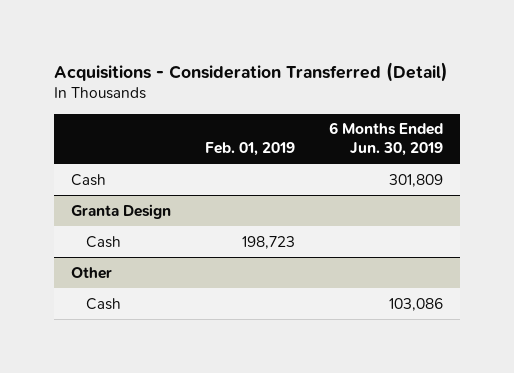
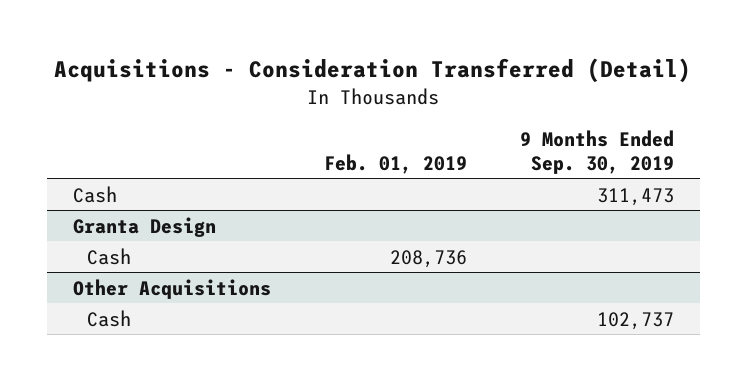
- | Feb. 01, 2019 | 6 Months Ended Jun. 30, 2019
+ | Feb. 01, 2019 | 9 Months Ended Sep. 30, 2019
@ Granta Design
- Cash | 198,723 |
- Other
@ Granta Design
+ Cash | 208,736 |
+ Other Acquisitions

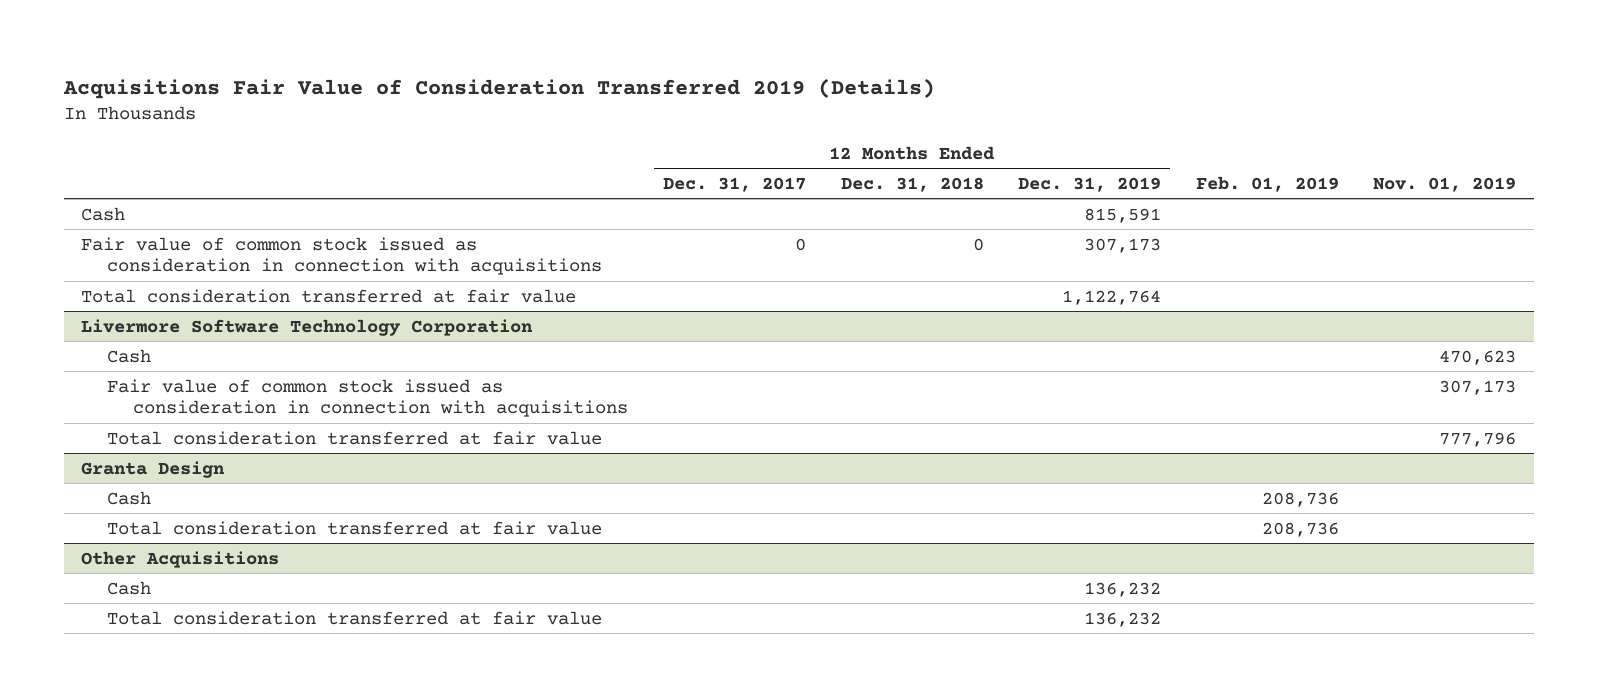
- Acquisitions - Consideration Transferred (Detail)
+ Acquisitions Fair Value of Consideration Transferred 2019 (Details)
- | Feb. 01, 2019 | 9 Months Ended Sep. 30, 2019
+ | 12 Months Ended Dec. 31, 2017 | 12 Months Ended Dec. 31, 2018 | 12 Months Ended Dec. 31, 2019 | Feb. 01, 2019 | Nov. 01, 2019
+ Fair value of common stock issued as consideration in connection with acquisitions | 0 | 0 | 307,173 | |
+ Total consideration transferred at fair value | | | 1,122,764 | |
+ Livermore Software Technology Corporation
+ Cash | | | | | 470,623
+ Fair value of common stock issued as consideration in connection with acquisitions | | | | | 307,173
+ Total consideration transferred at fair value | | | | | 777,796
@ Granta Design
+ Total consideration transferred at fair value | | | | 208,736 |
@ Other Acquisitions
+ Total consideration transferred at fair value | | | 136,232 | |

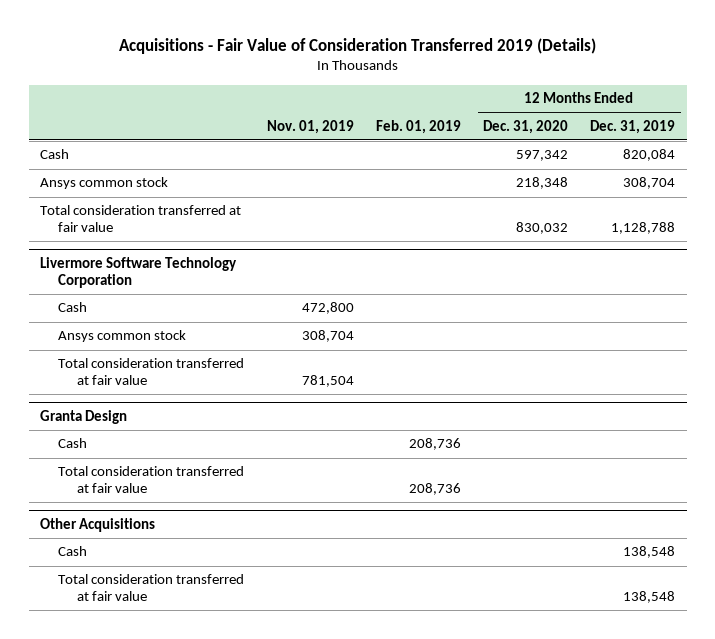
- Acquisitions Fair Value of Consideration Transferred 2019 (Details)
+ Acquisitions - Fair Value of Consideration Transferred 2019 (Details)
- | 12 Months Ended Dec. 31, 2017 | 12 Months Ended Dec. 31, 2018 | 12 Months Ended Dec. 31, 2019 | Feb. 01, 2019 | Nov. 01, 2019
+ | Nov. 01, 2019 | Feb. 01, 2019 | 12 Months Ended Dec. 31, 2020 | 12 Months Ended Dec. 31, 2019
- Cash | | | 815,591 | |
- Fair value of common stock issued as consideration in connection with acquisitions | 0 | 0 | 307,173 | |
- Total consideration transferred at fair value | | | 1,122,764 | |
+ Cash | | | 597,342 | 820,084
+ Ansys common stock | | | 218,348 | 308,704
+ Total consideration transferred at fair value | | | 830,032 | 1,128,788
@ Livermore Software Technology Corporation
- Cash | | | | | 470,623
- Fair value of common stock issued as consideration in connection with acquisitions | | | | | 307,173
- Total consideration transferred at fair value | | | | | 777,796
+ Cash | 472,800 | | |
+ Ansys common stock | 308,704 | | |
+ Total consideration transferred at fair value | 781,504 | | |
@ Other Acquisitions
- Cash | | | 136,232 | |
- Total consideration transferred at fair value | | | 136,232 | |
+ Cash | | | | 138,548
+ Total consideration transferred at fair value | | | | 138,548

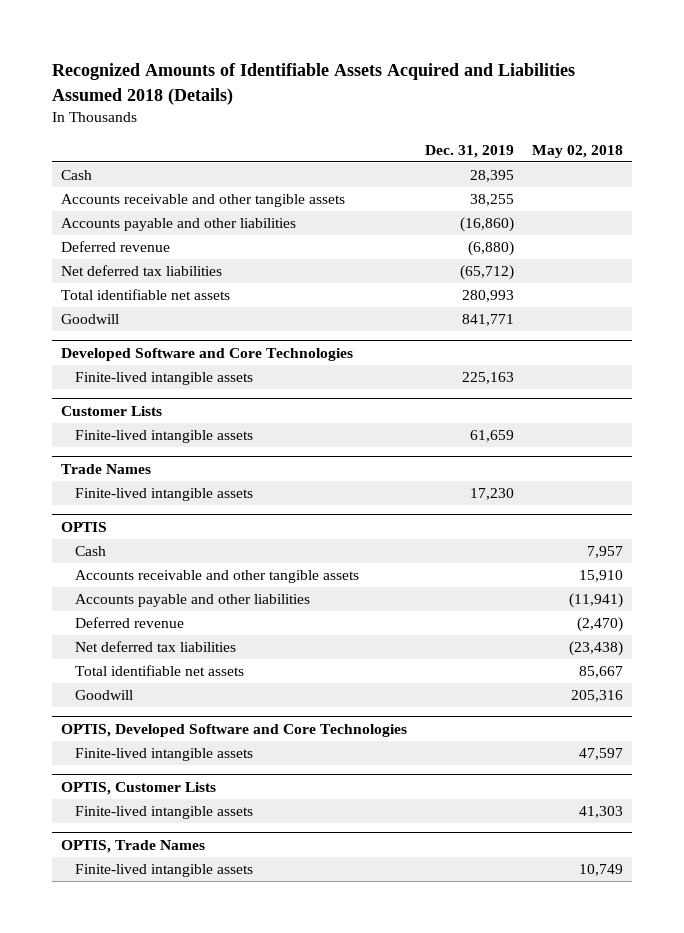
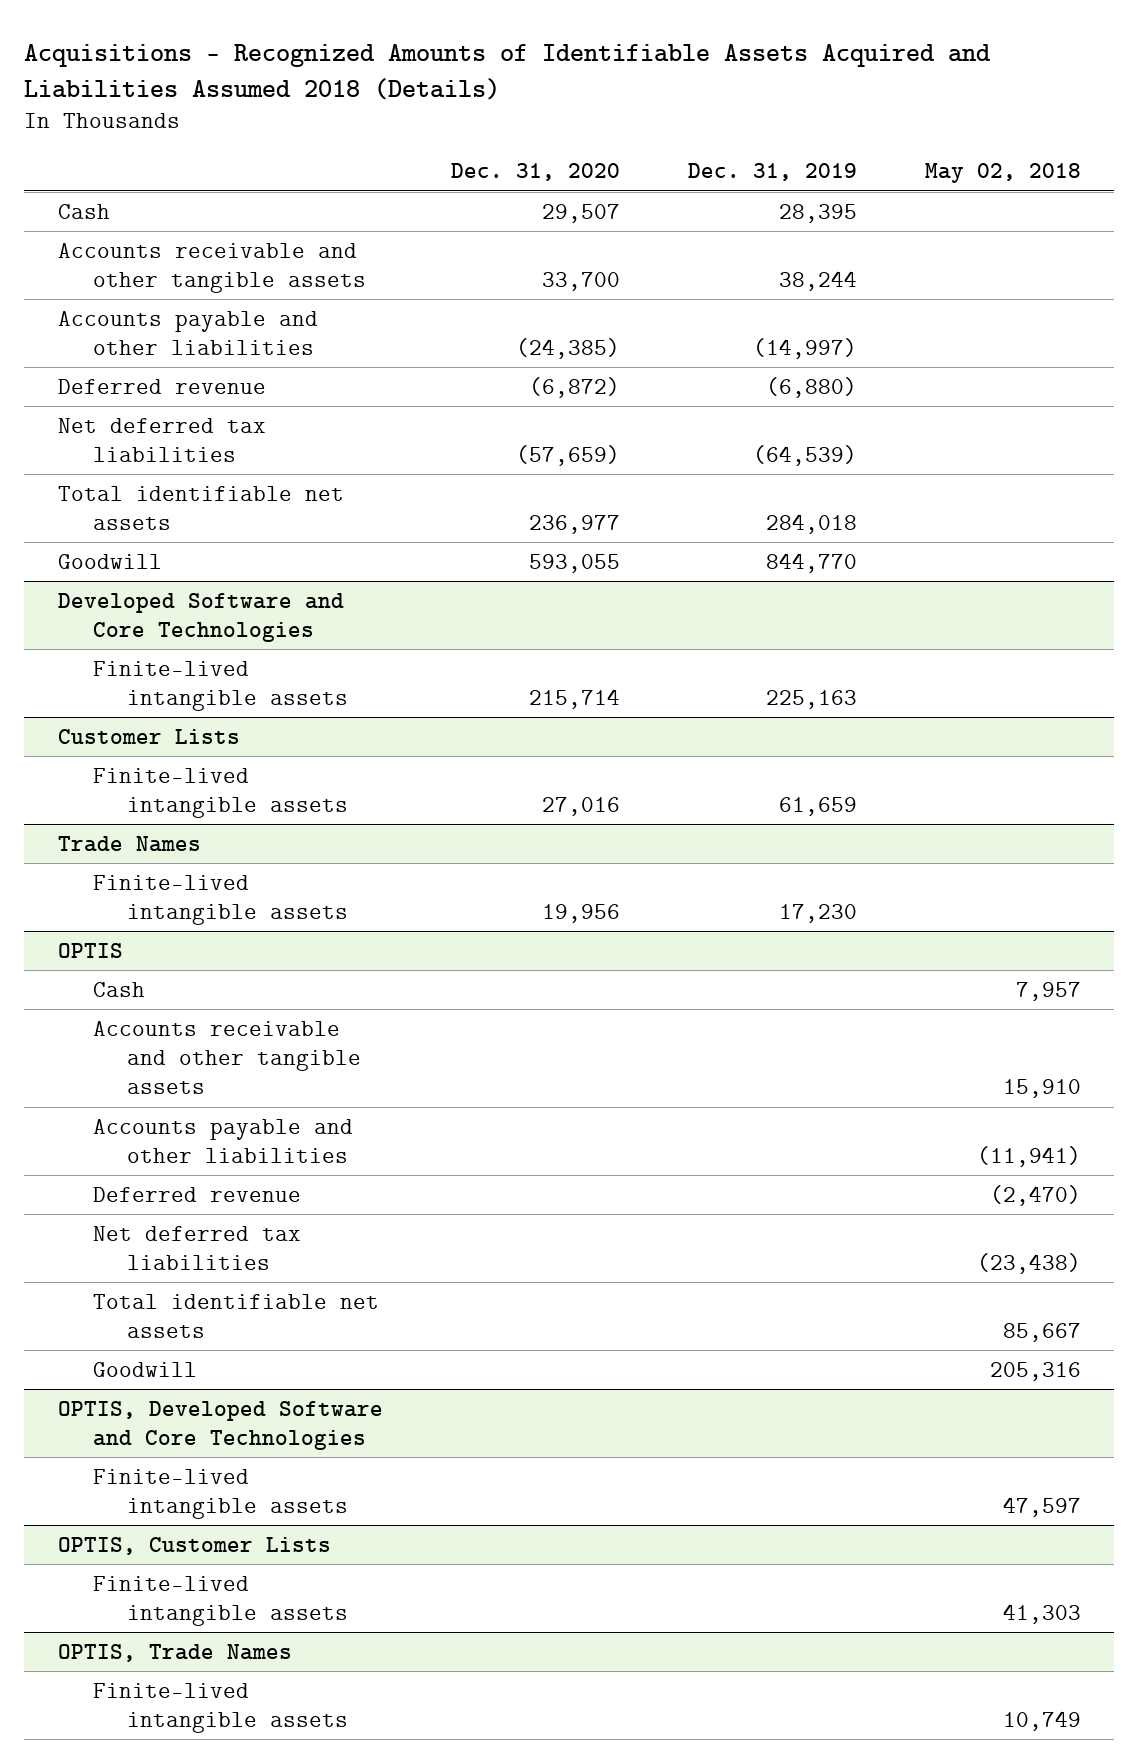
- Recognized Amounts of Identifiable Assets Acquired and Liabilities Assumed 2018 (Details)
+ Acquisitions - Recognized Amounts of Identifiable Assets Acquired and Liabilities Assumed 2018 (Details)
- | Dec. 31, 2019 | May 02, 2018
+ | Dec. 31, 2020 | Dec. 31, 2019 | May 02, 2018
- Accounts receivable and other tangible assets | 38,255 |
- Accounts payable and other liabilities | (16,860) |
+ Accounts receivable and other tangible assets | 33,700 | 38,244 |
+ Accounts payable and other liabilities | (24,385) | (14,997) |
- Net deferred tax liabilities | (65,712) |
- Total identifiable net assets | 280,993 |
- Goodwill | 841,771 |
+ Net deferred tax liabilities | (57,659) | (64,539) |
+ Total identifiable net assets | 236,977 | 284,018 |
+ Goodwill | 593,055 | 844,770 |

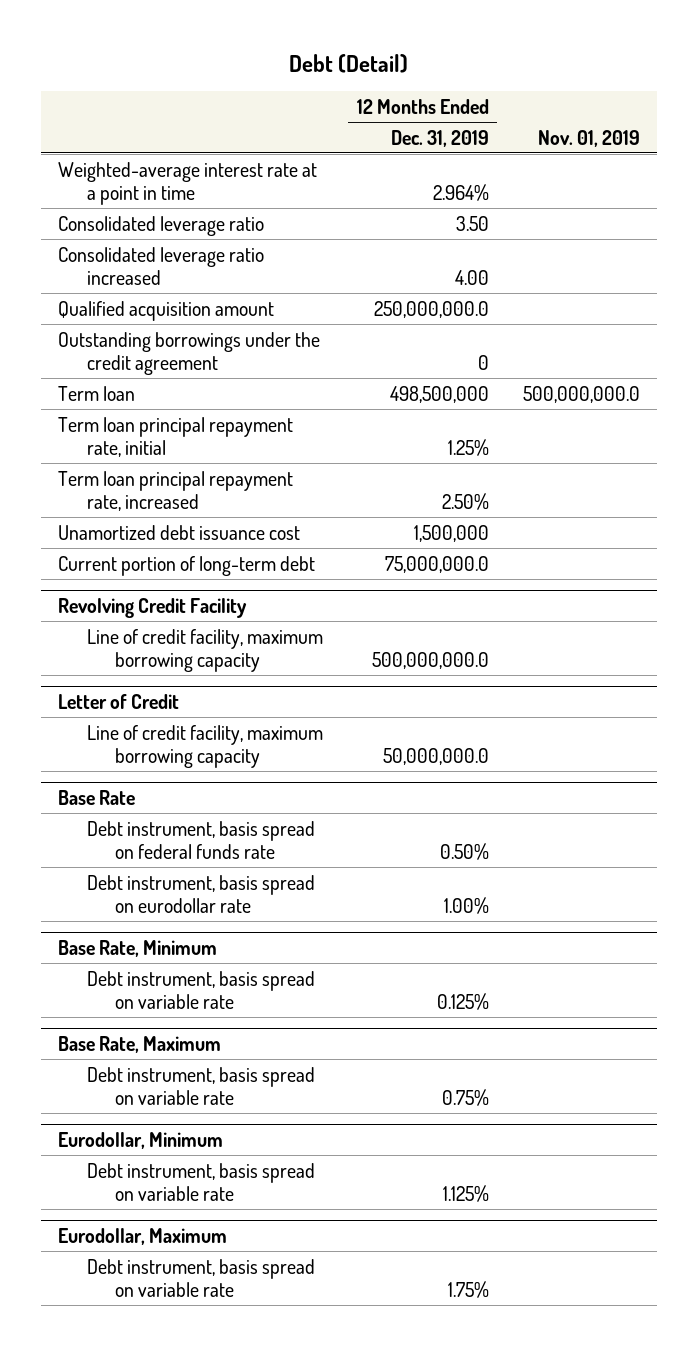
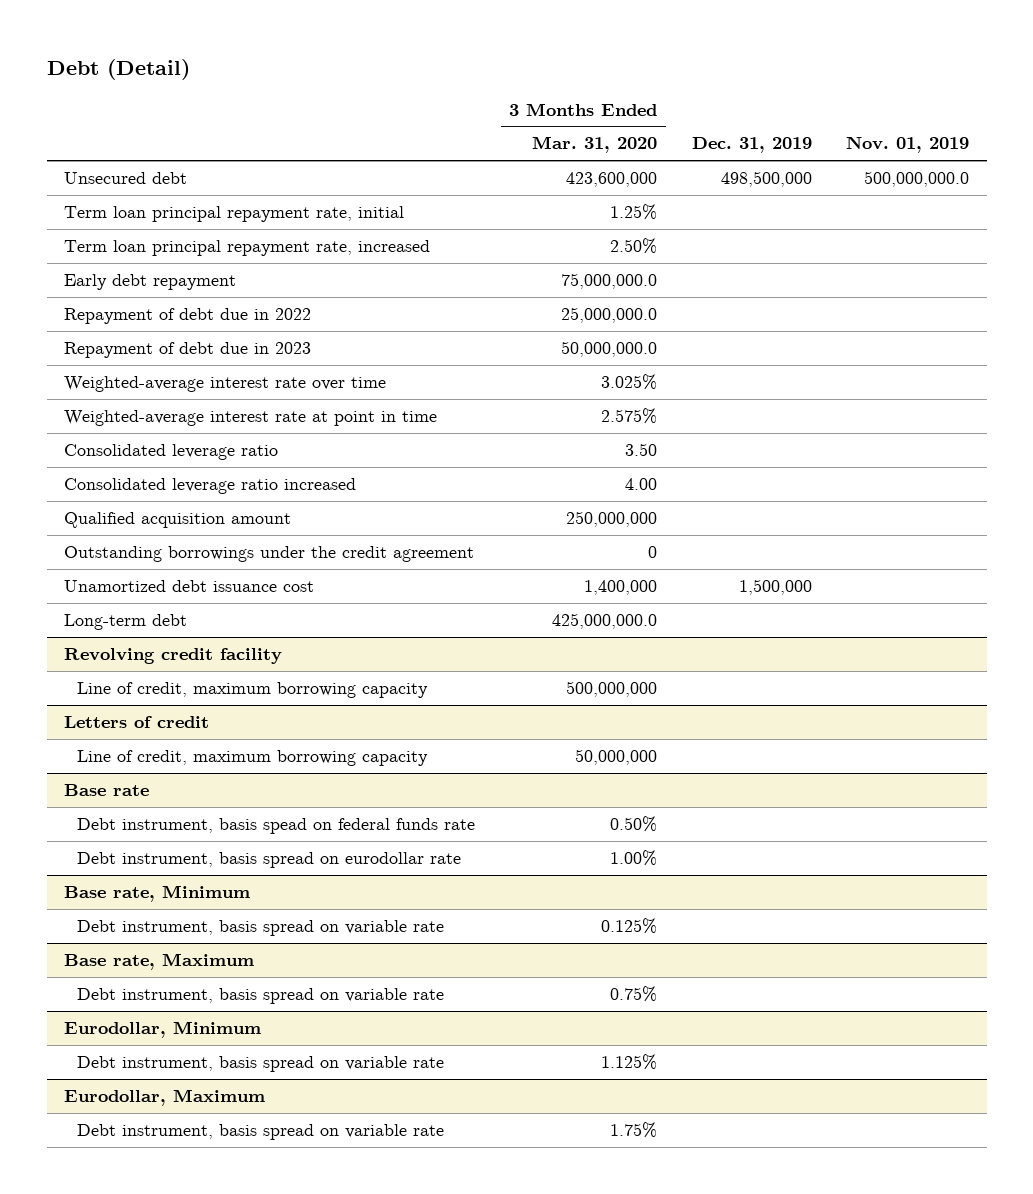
- | 12 Months Ended Dec. 31, 2019 | Nov. 01, 2019
+ | 3 Months Ended Mar. 31, 2020 | Dec. 31, 2019 | Nov. 01, 2019
- Weighted-average interest rate at a point in time | 2.964% |
+ Unsecured debt | 423,600,000 | 498,500,000 | 500,000,000.0
moved up: Term loan principal repayment rate, initial | 1.25% | |
moved up: Term loan principal repayment rate, increased | 2.50% | |
+ Early debt repayment | 75,000,000.0 | |
+ Repayment of debt due in 2022 | 25,000,000.0 | |
+ Repayment of debt due in 2023 | 50,000,000.0 | |
+ Weighted-average interest rate over time | 3.025% | |
+ Weighted-average interest rate at point in time | 2.575% | |
- Term loan | 498,500,000 | 500,000,000.0
- Current portion of long-term debt | 75,000,000.0 |
- Revolving Credit Facility
- Line of credit facility, maximum borrowing capacity | 500,000,000.0 |
- Letter of Credit
- Line of credit facility, maximum borrowing capacity | 50,000,000.0 |
- Base Rate
- Debt instrument, basis spread on federal funds rate | 0.50% |
+ Long-term debt | 425,000,000.0 | |
+ Revolving credit facility
+ Line of credit, maximum borrowing capacity | 500,000,000 | |
+ Letters of credit
+ Line of credit, maximum borrowing capacity | 50,000,000 | |
+ Base rate
+ Debt instrument, basis spead on federal funds rate | 0.50% | |
- Base Rate, Minimum
+ Base rate, Minimum
- Base Rate, Maximum
+ Base rate, Maximum

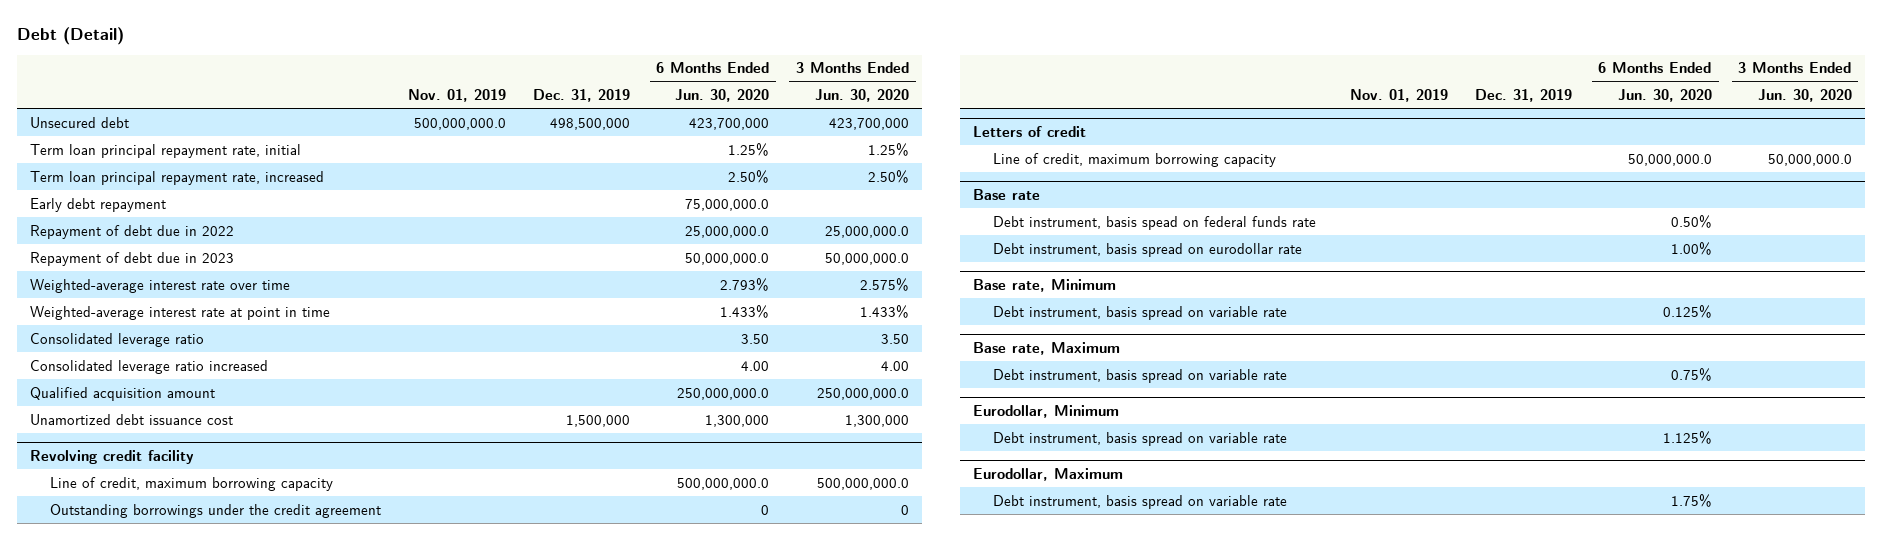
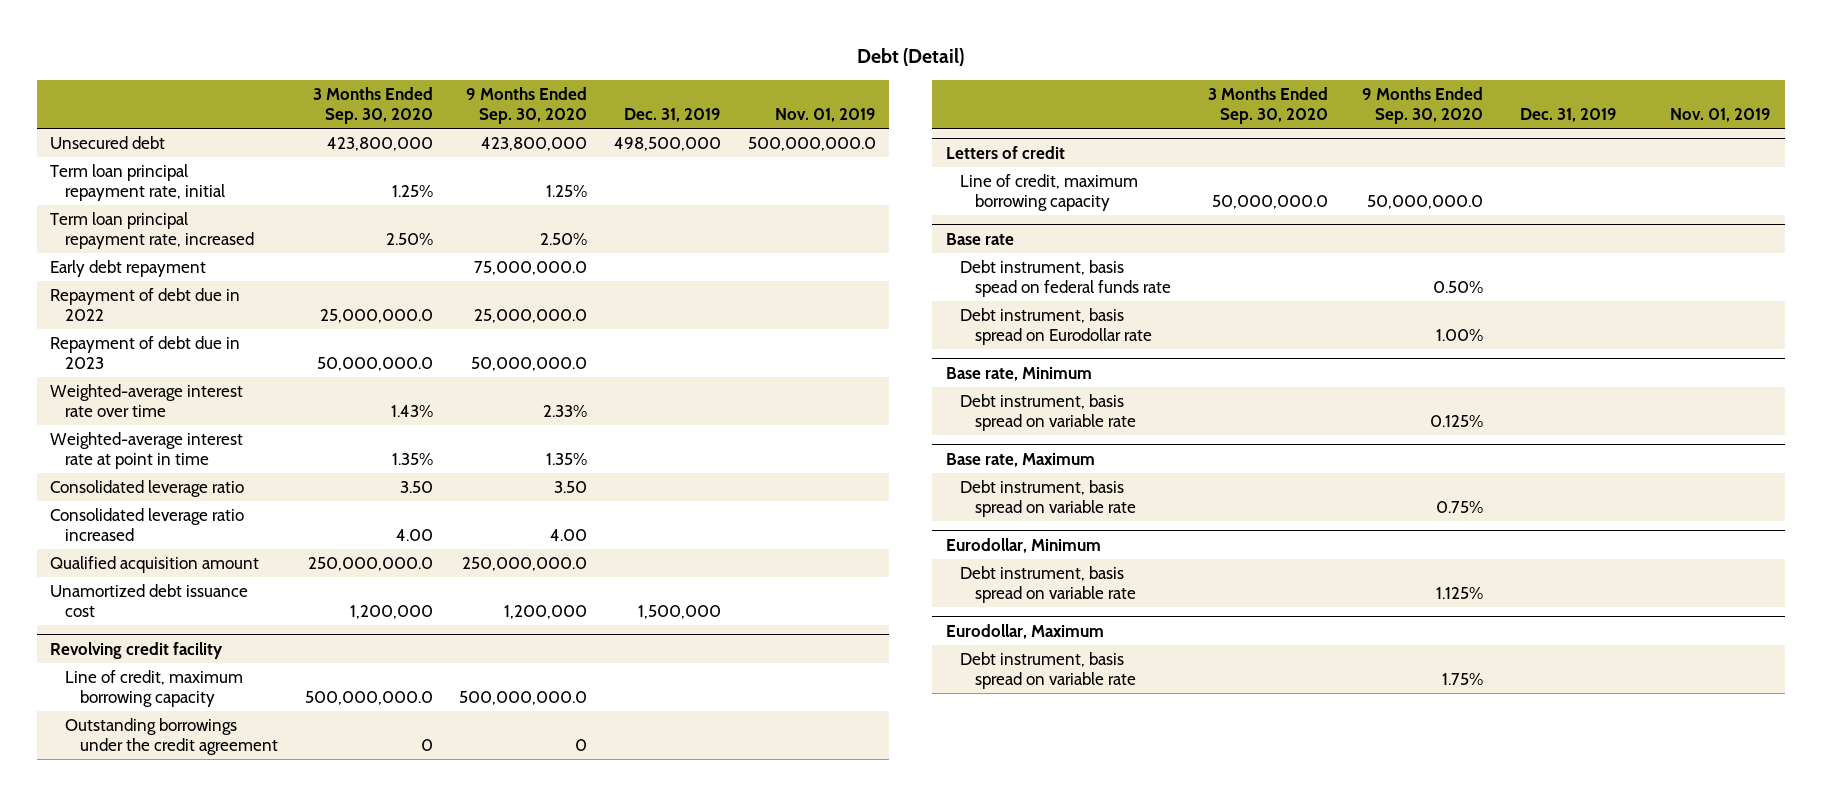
- | Nov. 01, 2019 | Dec. 31, 2019 | 6 Months Ended Jun. 30, 2020 | 3 Months Ended Jun. 30, 2020
+ | 3 Months Ended Sep. 30, 2020 | 9 Months Ended Sep. 30, 2020 | Dec. 31, 2019 | Nov. 01, 2019
@ Base rate
- Debt instrument, basis spread on eurodollar rate | | | 1.00% |
+ Debt instrument, basis spread on Eurodollar rate | | 1.00% | |

